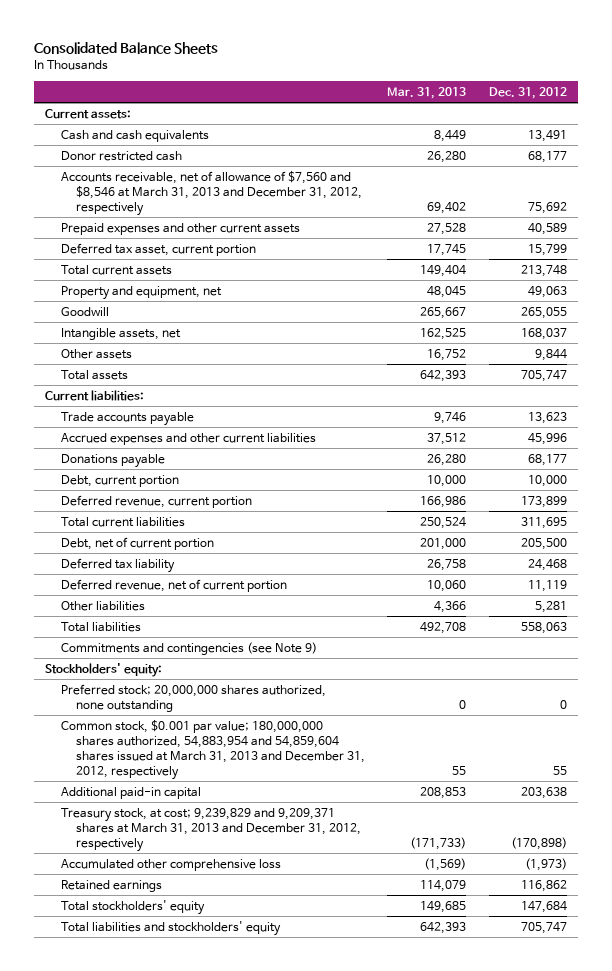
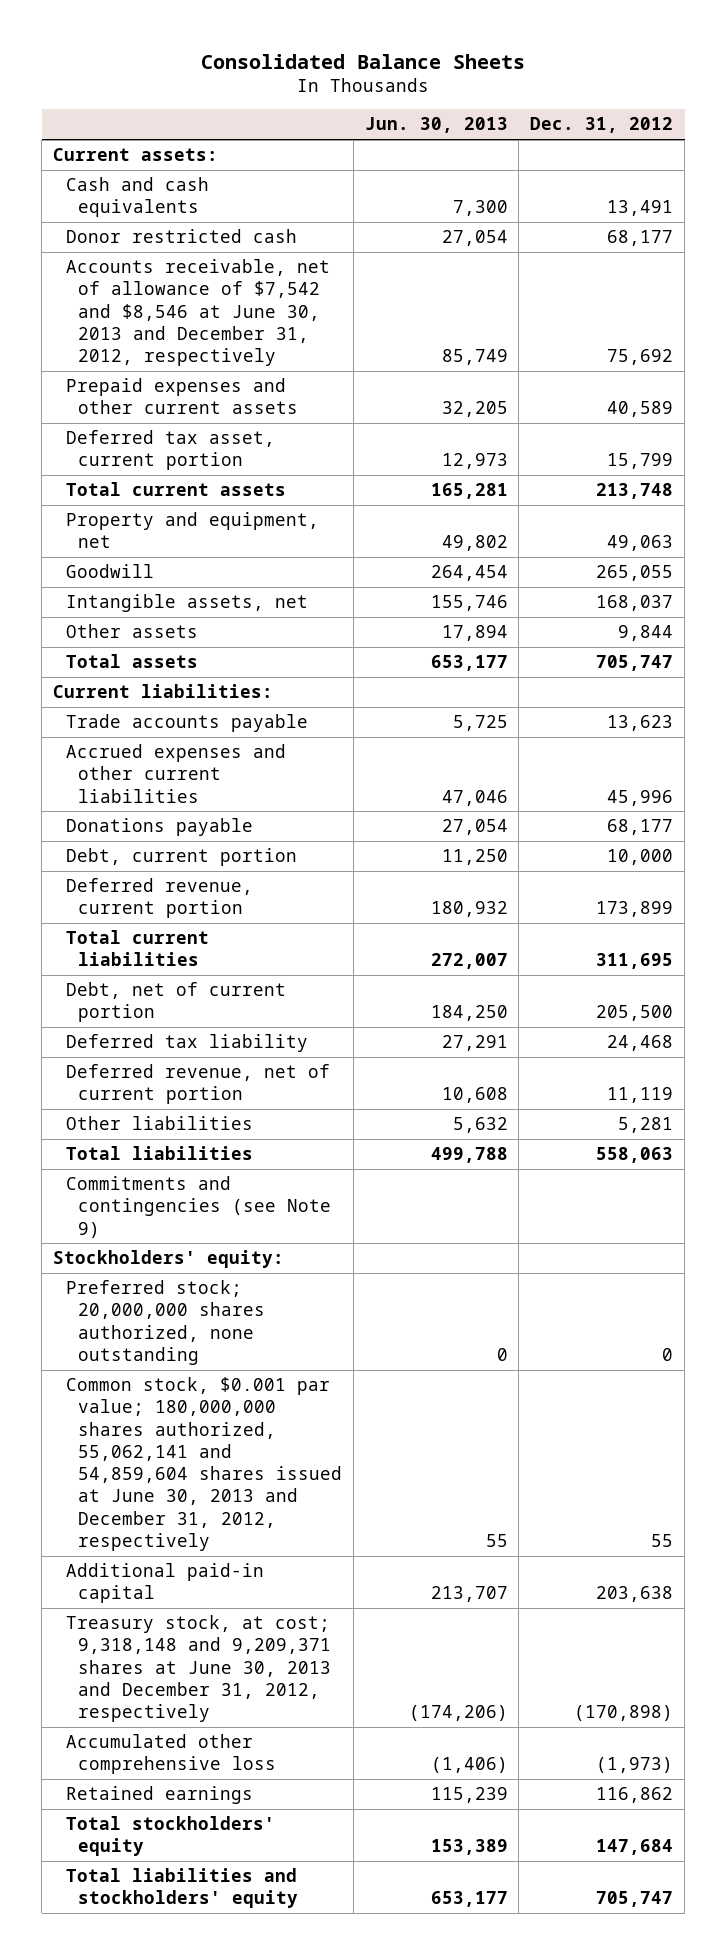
- | Mar. 31, 2013 | Dec. 31, 2012
+ | Jun. 30, 2013 | Dec. 31, 2012
- Accounts receivable, net of allowance of $7,560 and $8,546 at March 31, 2013 and December 31, 2012, respectively | 69,402 | 75,692
+ Accounts receivable, net of allowance of $7,542 and $8,546 at June 30, 2013 and December 31, 2012, respectively | 85,749 | 75,692
- Common stock, $0.001 par value; 180,000,000 shares authorized, 54,883,954 and 54,859,604 shares issued at March 31, 2013 and December 31, 2012, respectively | 55 | 55
+ Common stock, $0.001 par value; 180,000,000 shares authorized, 55,062,141 and 54,859,604 shares issued at June 30, 2013 and December 31, 2012, respectively | 55 | 55
- Treasury stock, at cost; 9,239,829 and 9,209,371 shares at March 31, 2013 and December 31, 2012, respectively | (171,733) | (170,898)
+ Treasury stock, at cost; 9,318,148 and 9,209,371 shares at June 30, 2013 and December 31, 2012, respectively | (174,206) | (170,898)

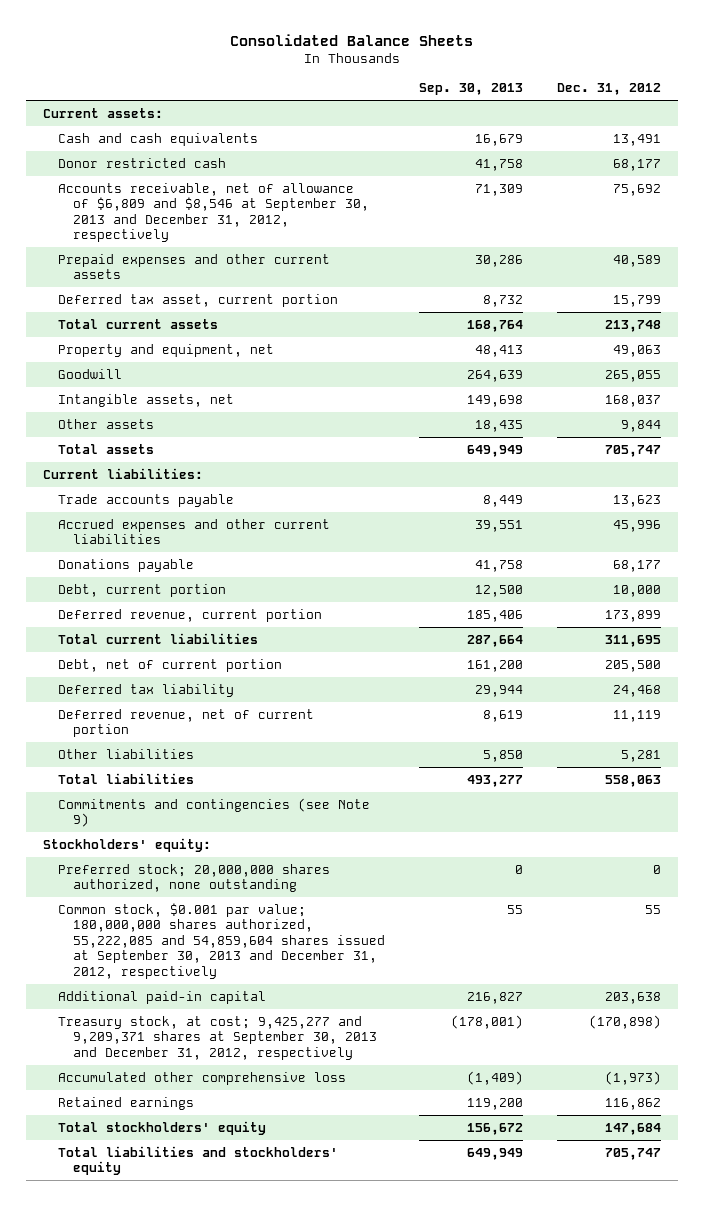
- | Jun. 30, 2013 | Dec. 31, 2012
+ | Sep. 30, 2013 | Dec. 31, 2012
- Accounts receivable, net of allowance of $7,542 and $8,546 at June 30, 2013 and December 31, 2012, respectively | 85,749 | 75,692
+ Accounts receivable, net of allowance of $6,809 and $8,546 at September 30, 2013 and December 31, 2012, respectively | 71,309 | 75,692
- Common stock, $0.001 par value; 180,000,000 shares authorized, 55,062,141 and 54,859,604 shares issued at June 30, 2013 and December 31, 2012, respectively | 55 | 55
+ Common stock, $0.001 par value; 180,000,000 shares authorized, 55,222,085 and 54,859,604 shares issued at September 30, 2013 and December 31, 2012, respectively | 55 | 55
- Treasury stock, at cost; 9,318,148 and 9,209,371 shares at June 30, 2013 and December 31, 2012, respectively | (174,206) | (170,898)
+ Treasury stock, at cost; 9,425,277 and 9,209,371 shares at September 30, 2013 and December 31, 2012, respectively | (178,001) | (170,898)

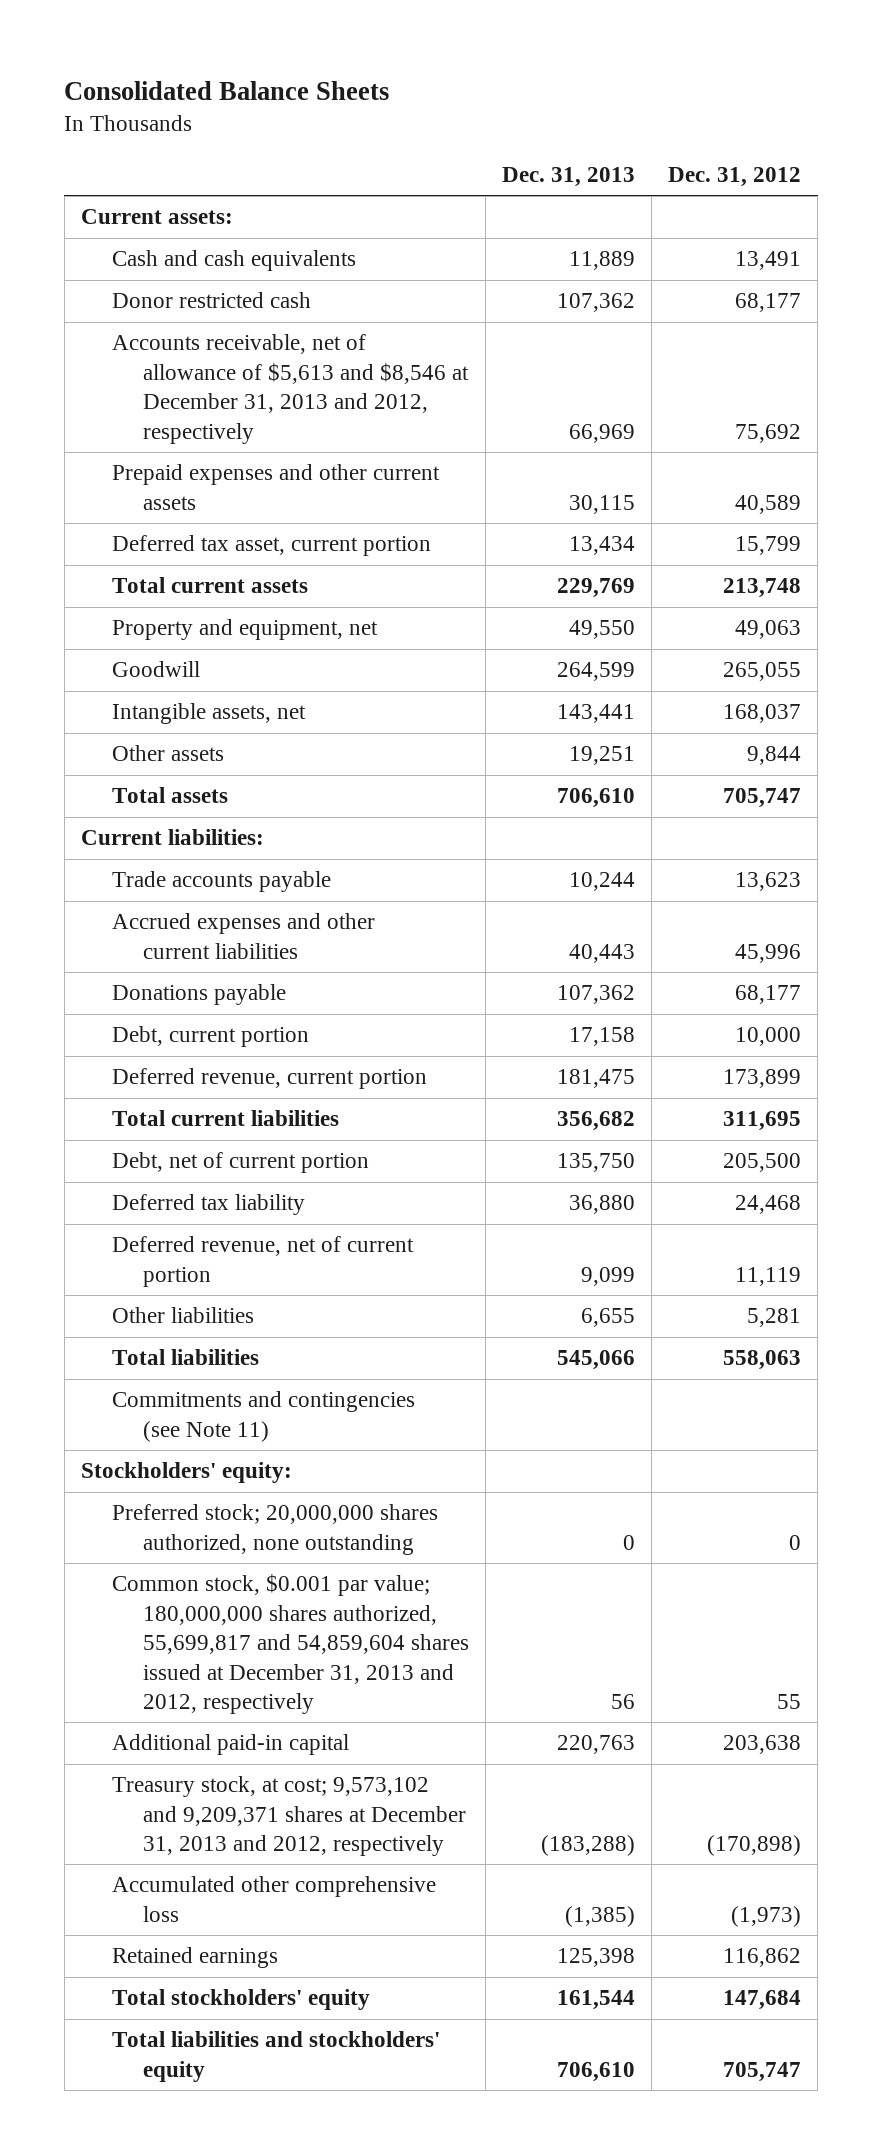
- | Sep. 30, 2013 | Dec. 31, 2012
+ | Dec. 31, 2013 | Dec. 31, 2012
- Accounts receivable, net of allowance of $6,809 and $8,546 at September 30, 2013 and December 31, 2012, respectively | 71,309 | 75,692
+ Accounts receivable, net of allowance of $5,613 and $8,546 at December 31, 2013 and 2012, respectively | 66,969 | 75,692
- Commitments and contingencies (see Note 9)
+ Commitments and contingencies (see Note 11)
- Common stock, $0.001 par value; 180,000,000 shares authorized, 55,222,085 and 54,859,604 shares issued at September 30, 2013 and December 31, 2012, respectively | 55 | 55
+ Common stock, $0.001 par value; 180,000,000 shares authorized, 55,699,817 and 54,859,604 shares issued at December 31, 2013 and 2012, respectively | 56 | 55
- Treasury stock, at cost; 9,425,277 and 9,209,371 shares at September 30, 2013 and December 31, 2012, respectively | (178,001) | (170,898)
+ Treasury stock, at cost; 9,573,102 and 9,209,371 shares at December 31, 2013 and 2012, respectively | (183,288) | (170,898)

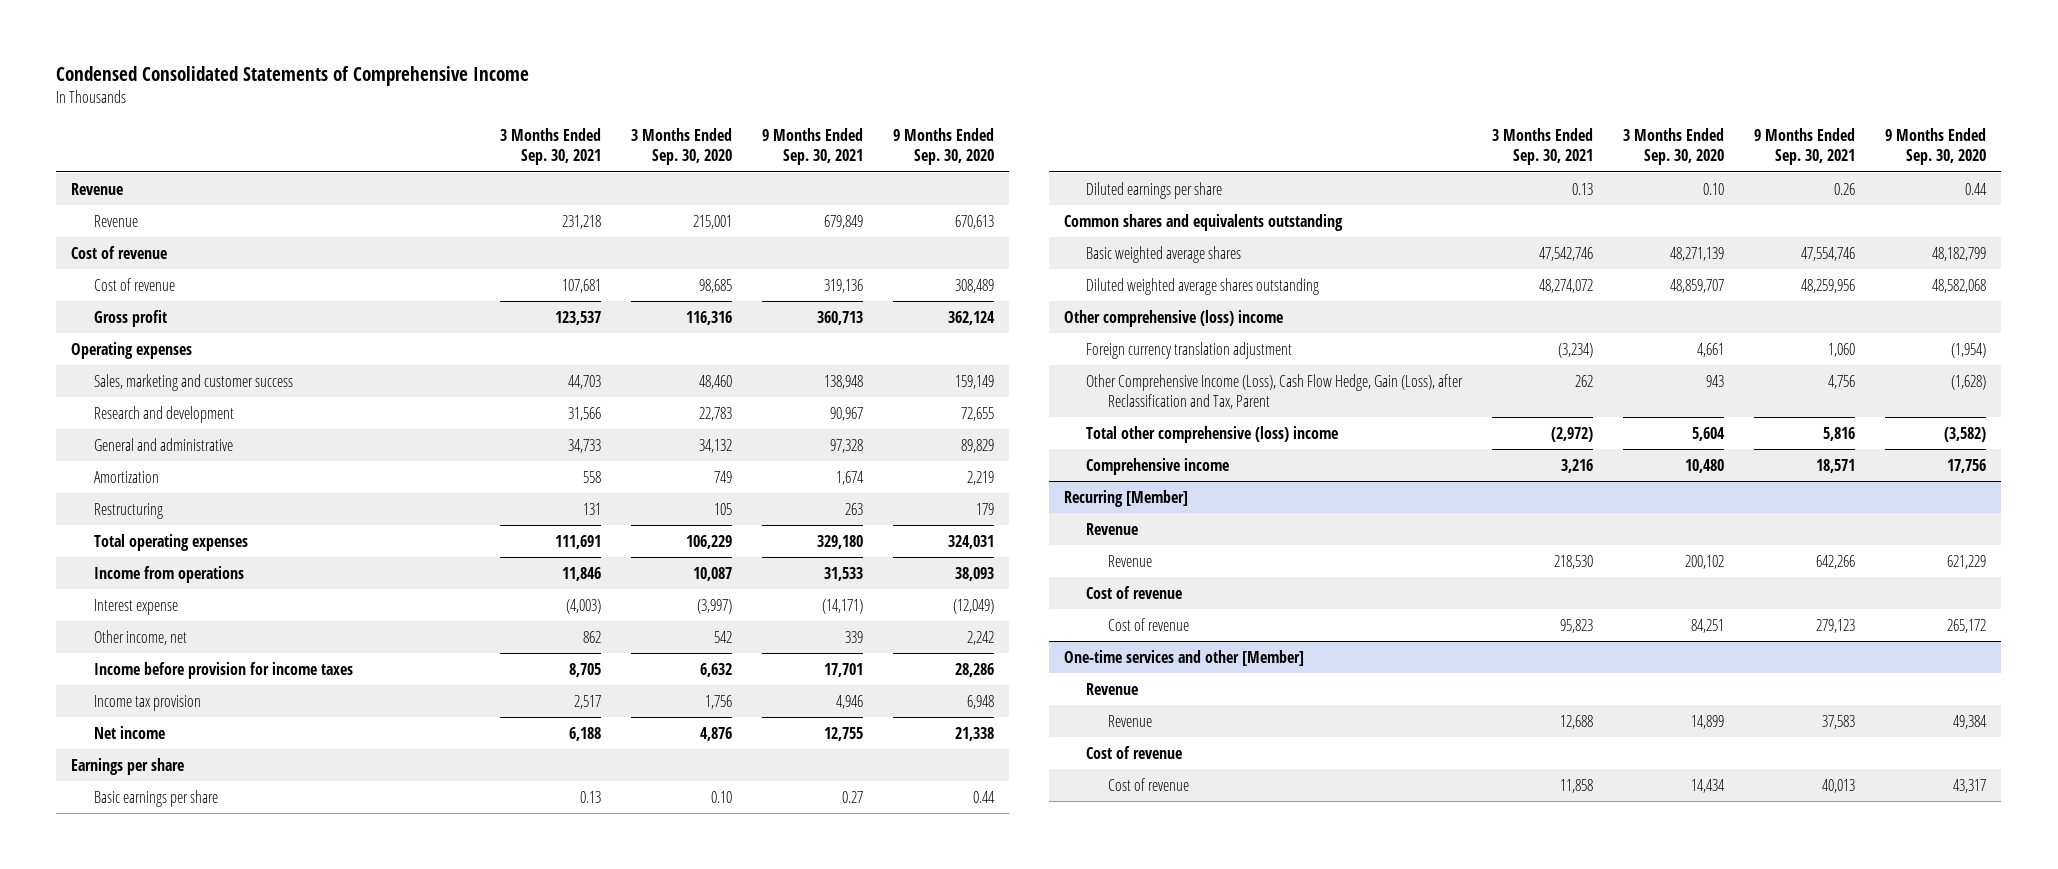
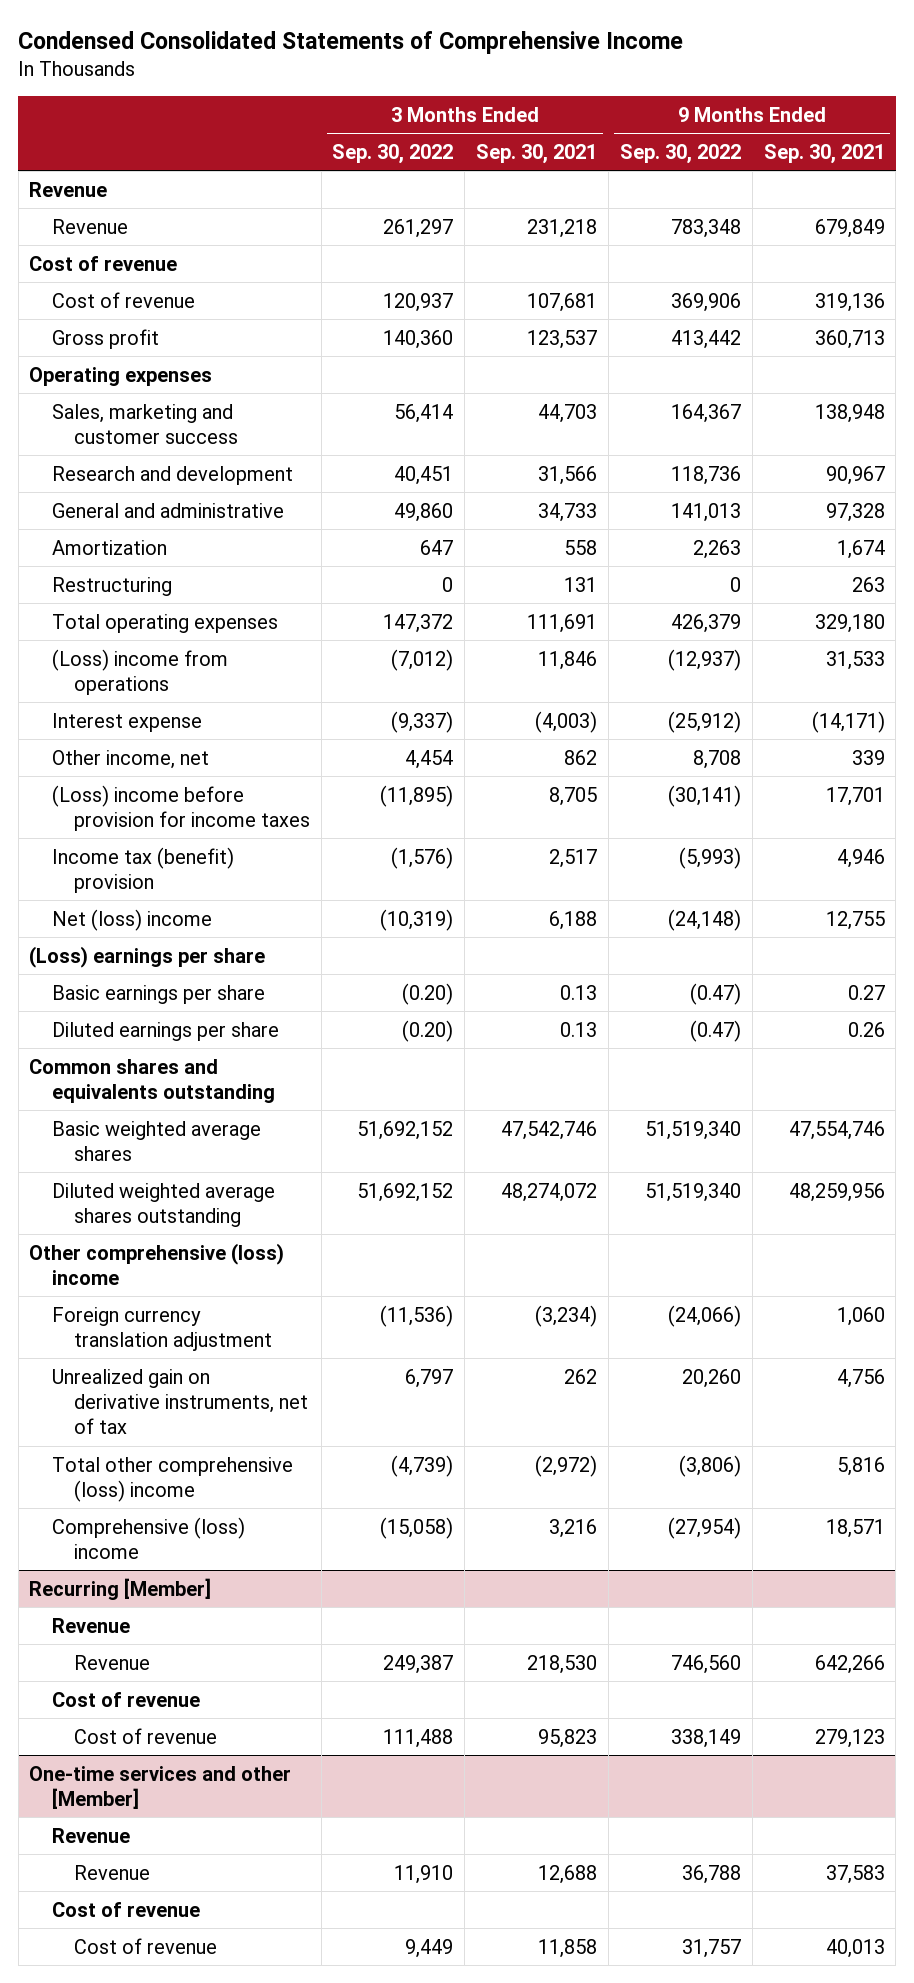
- | 3 Months Ended Sep. 30, 2021 | 3 Months Ended Sep. 30, 2020 | 9 Months Ended Sep. 30, 2021 | 9 Months Ended Sep. 30, 2020
+ | 3 Months Ended Sep. 30, 2022 | 3 Months Ended Sep. 30, 2021 | 9 Months Ended Sep. 30, 2022 | 9 Months Ended Sep. 30, 2021
- Income from operations | 11,846 | 10,087 | 31,533 | 38,093
+ (Loss) income from operations | (7,012) | 11,846 | (12,937) | 31,533
- Income before provision for income taxes | 8,705 | 6,632 | 17,701 | 28,286
- Income tax provision | 2,517 | 1,756 | 4,946 | 6,948
- Net income | 6,188 | 4,876 | 12,755 | 21,338
- Earnings per share
+ (Loss) income before provision for income taxes | (11,895) | 8,705 | (30,141) | 17,701
+ Income tax (benefit) provision | (1,576) | 2,517 | (5,993) | 4,946
+ Net (loss) income | (10,319) | 6,188 | (24,148) | 12,755
+ (Loss) earnings per share
- Other Comprehensive Income (Loss), Cash Flow Hedge, Gain (Loss), after Reclassification and Tax, Parent | 262 | 943 | 4,756 | (1,628)
+ Unrealized gain on derivative instruments, net of tax | 6,797 | 262 | 20,260 | 4,756
- Comprehensive income | 3,216 | 10,480 | 18,571 | 17,756
+ Comprehensive (loss) income | (15,058) | 3,216 | (27,954) | 18,571

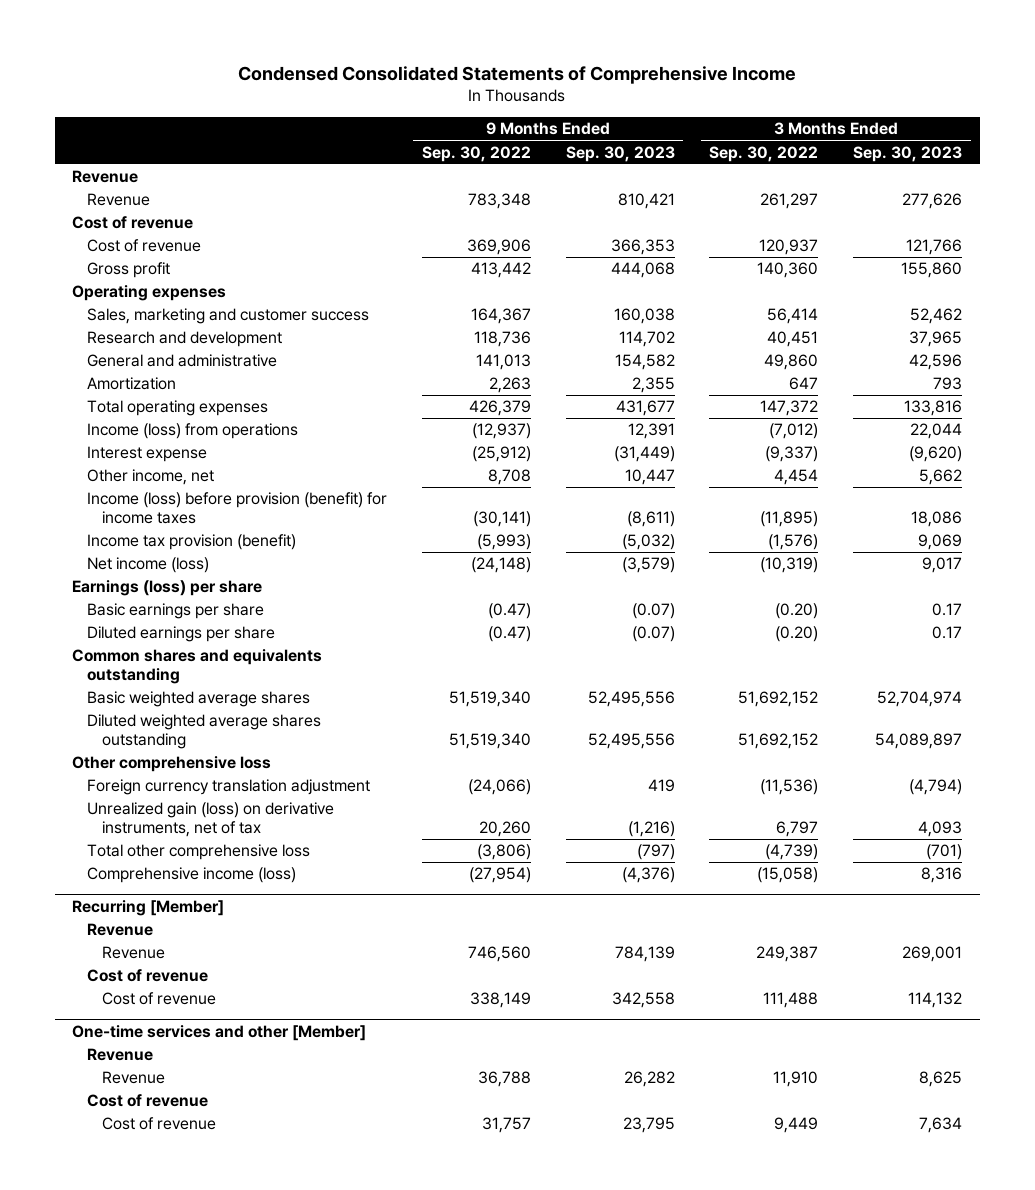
- | 3 Months Ended Sep. 30, 2022 | 3 Months Ended Sep. 30, 2021 | 9 Months Ended Sep. 30, 2022 | 9 Months Ended Sep. 30, 2021
+ | 9 Months Ended Sep. 30, 2022 | 9 Months Ended Sep. 30, 2023 | 3 Months Ended Sep. 30, 2022 | 3 Months Ended Sep. 30, 2023
- Restructuring | 0 | 131 | 0 | 263
- (Loss) income from operations | (7,012) | 11,846 | (12,937) | 31,533
+ Income (loss) from operations | (12,937) | 12,391 | (7,012) | 22,044
- (Loss) income before provision for income taxes | (11,895) | 8,705 | (30,141) | 17,701
- Income tax (benefit) provision | (1,576) | 2,517 | (5,993) | 4,946
- Net (loss) income | (10,319) | 6,188 | (24,148) | 12,755
- (Loss) earnings per share
+ Income (loss) before provision (benefit) for income taxes | (30,141) | (8,611) | (11,895) | 18,086
+ Income tax provision (benefit) | (5,993) | (5,032) | (1,576) | 9,069
+ Net income (loss) | (24,148) | (3,579) | (10,319) | 9,017
+ Earnings (loss) per share
- Other comprehensive (loss) income
+ Other comprehensive loss
- Unrealized gain on derivative instruments, net of tax | 6,797 | 262 | 20,260 | 4,756
- Total other comprehensive (loss) income | (4,739) | (2,972) | (3,806) | 5,816
- Comprehensive (loss) income | (15,058) | 3,216 | (27,954) | 18,571
+ Unrealized gain (loss) on derivative instruments, net of tax | 20,260 | (1,216) | 6,797 | 4,093
+ Total other comprehensive loss | (3,806) | (797) | (4,739) | (701)
+ Comprehensive income (loss) | (27,954) | (4,376) | (15,058) | 8,316

